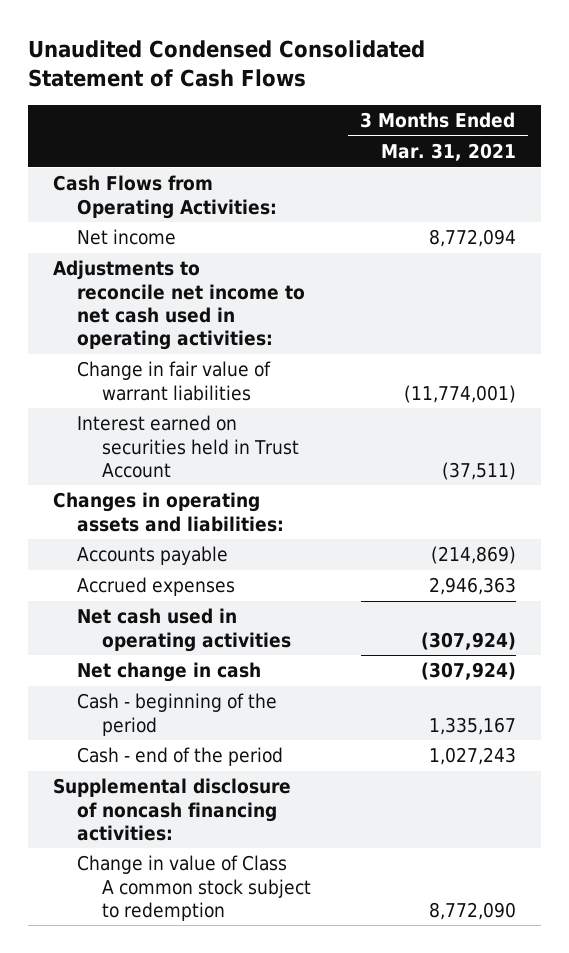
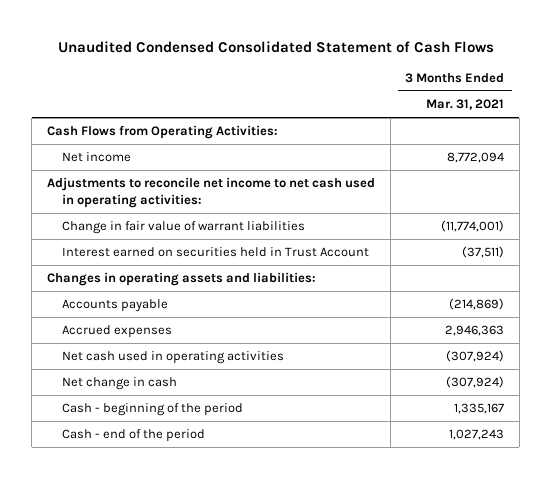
- Supplemental disclosure of noncash financing activities:
- Change in value of Class A common stock subject to redemption | 8,772,090

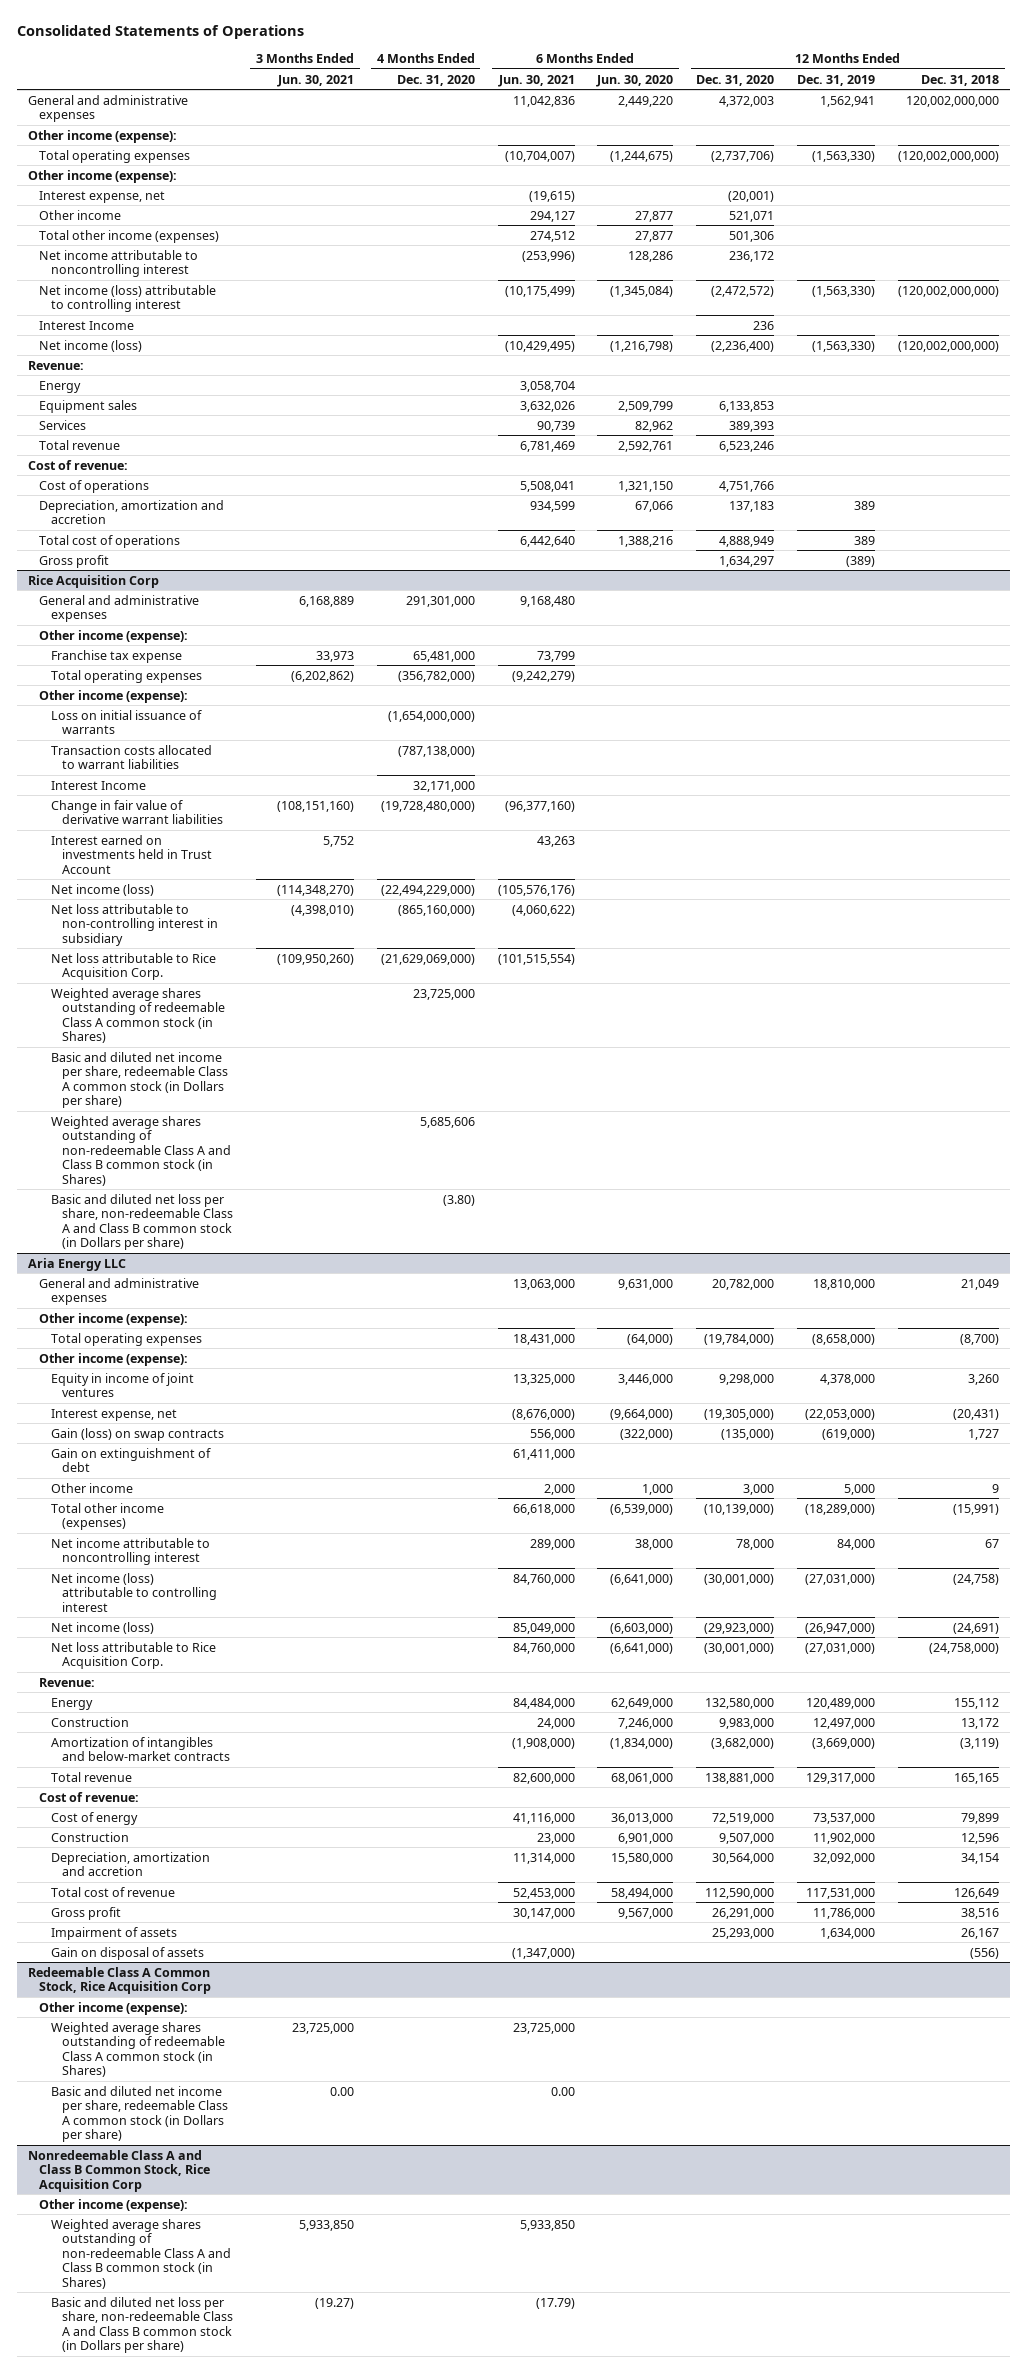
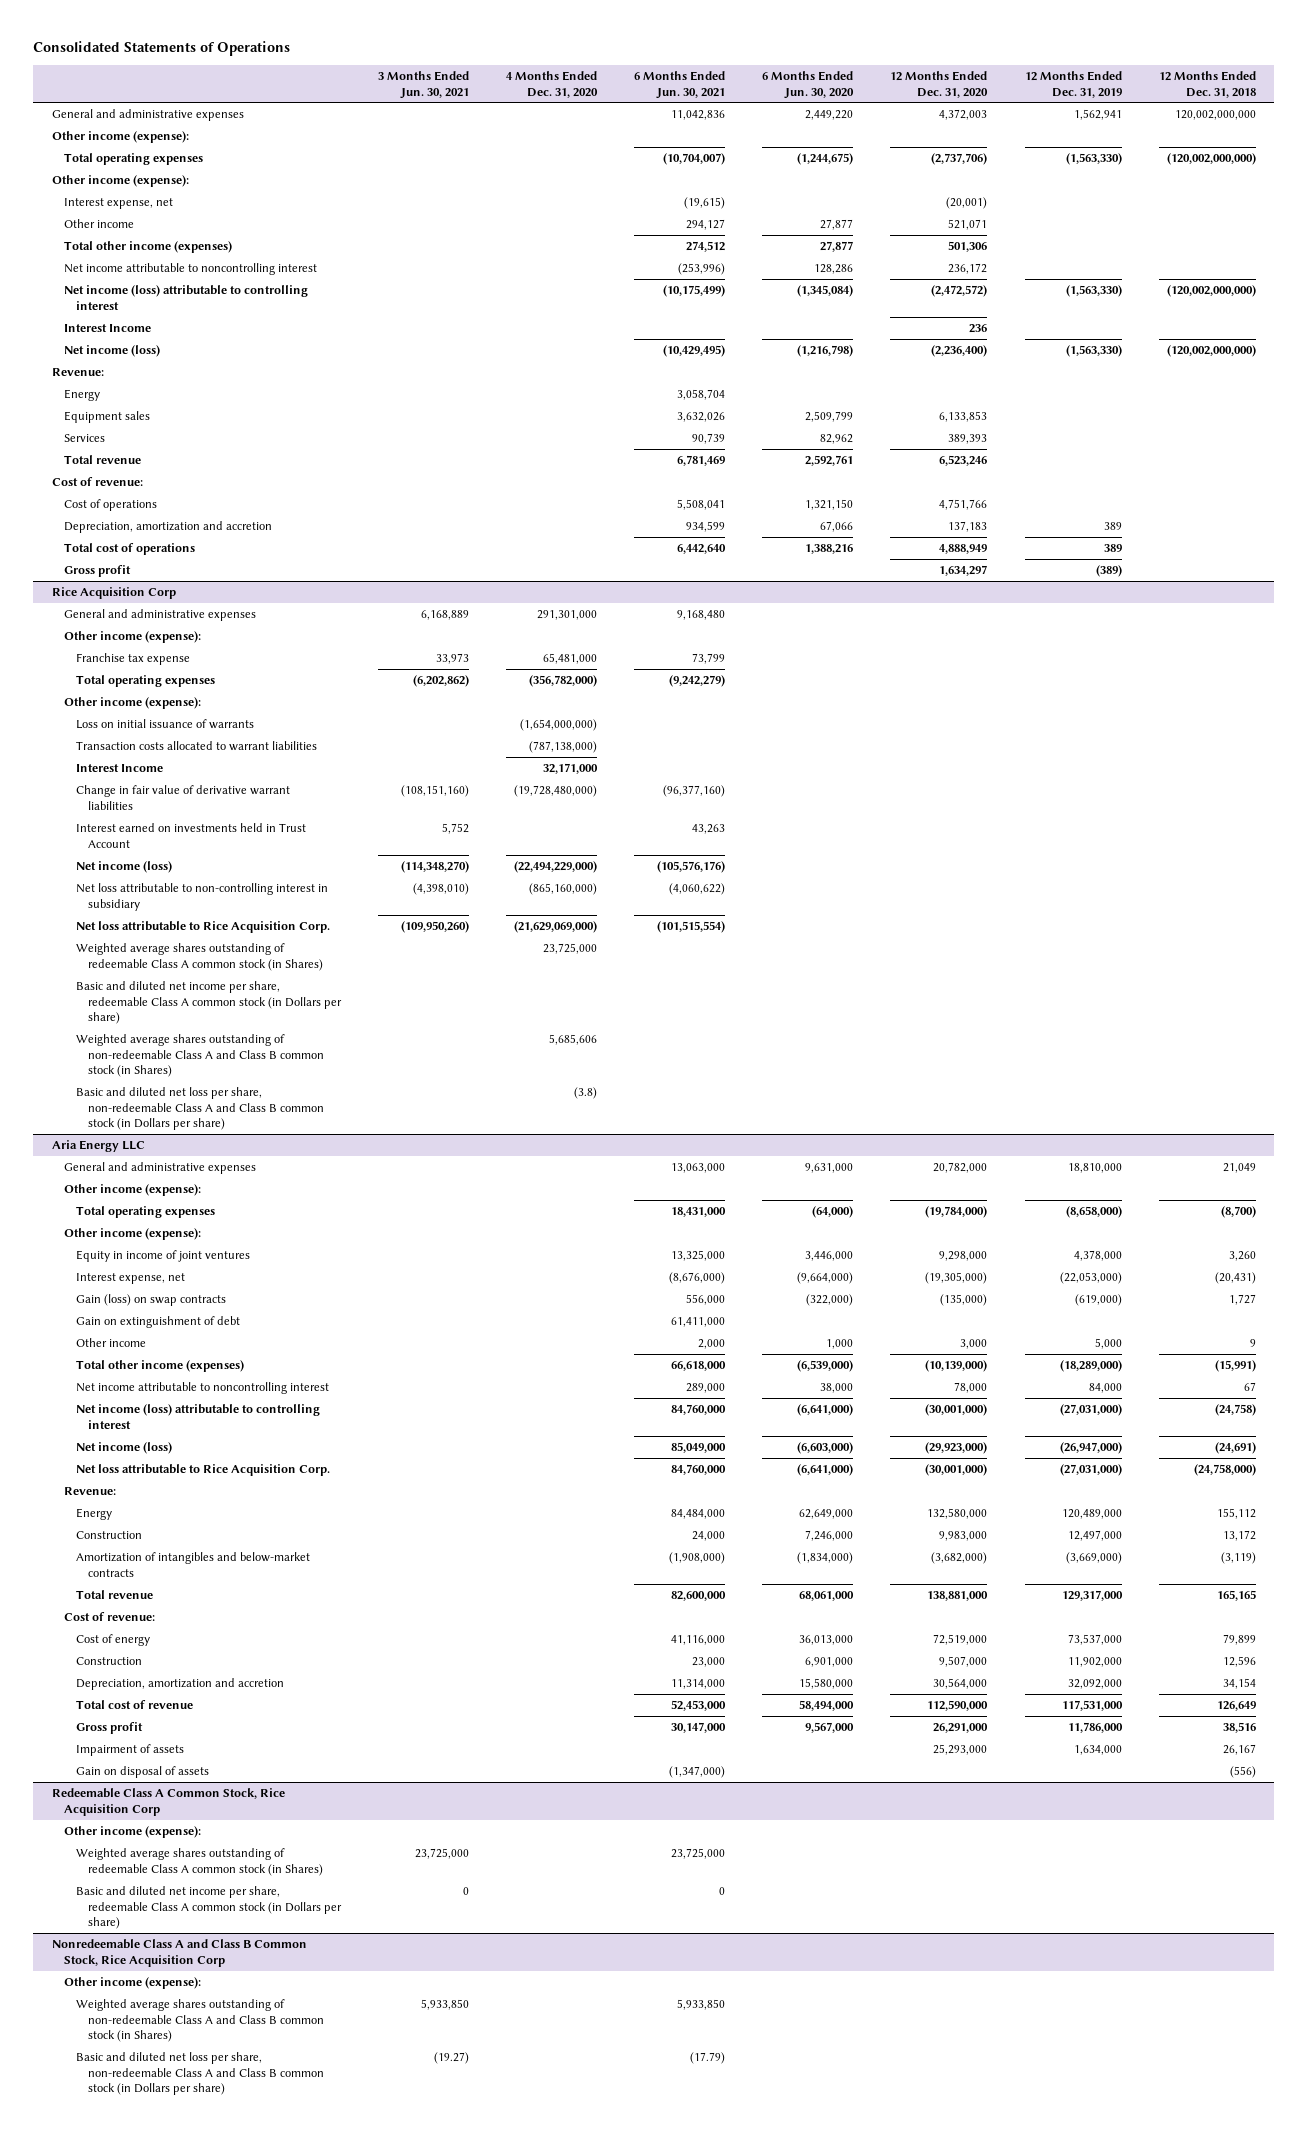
@ Rice Acquisition Corp
- Basic and diluted net loss per share, non-redeemable Class A and Class B common stock (in Dollars per share) | | (3.80) | | | | |
+ Basic and diluted net loss per share, non-redeemable Class A and Class B common stock (in Dollars per share) | | (3.8) | | | | |
@ Redeemable Class A Common Stock, Rice Acquisition Corp
- Basic and diluted net income per share, redeemable Class A common stock (in Dollars per share) | 0.00 | | 0.00 | | | |
+ Basic and diluted net income per share, redeemable Class A common stock (in Dollars per share) | 0 | | 0 | | | |

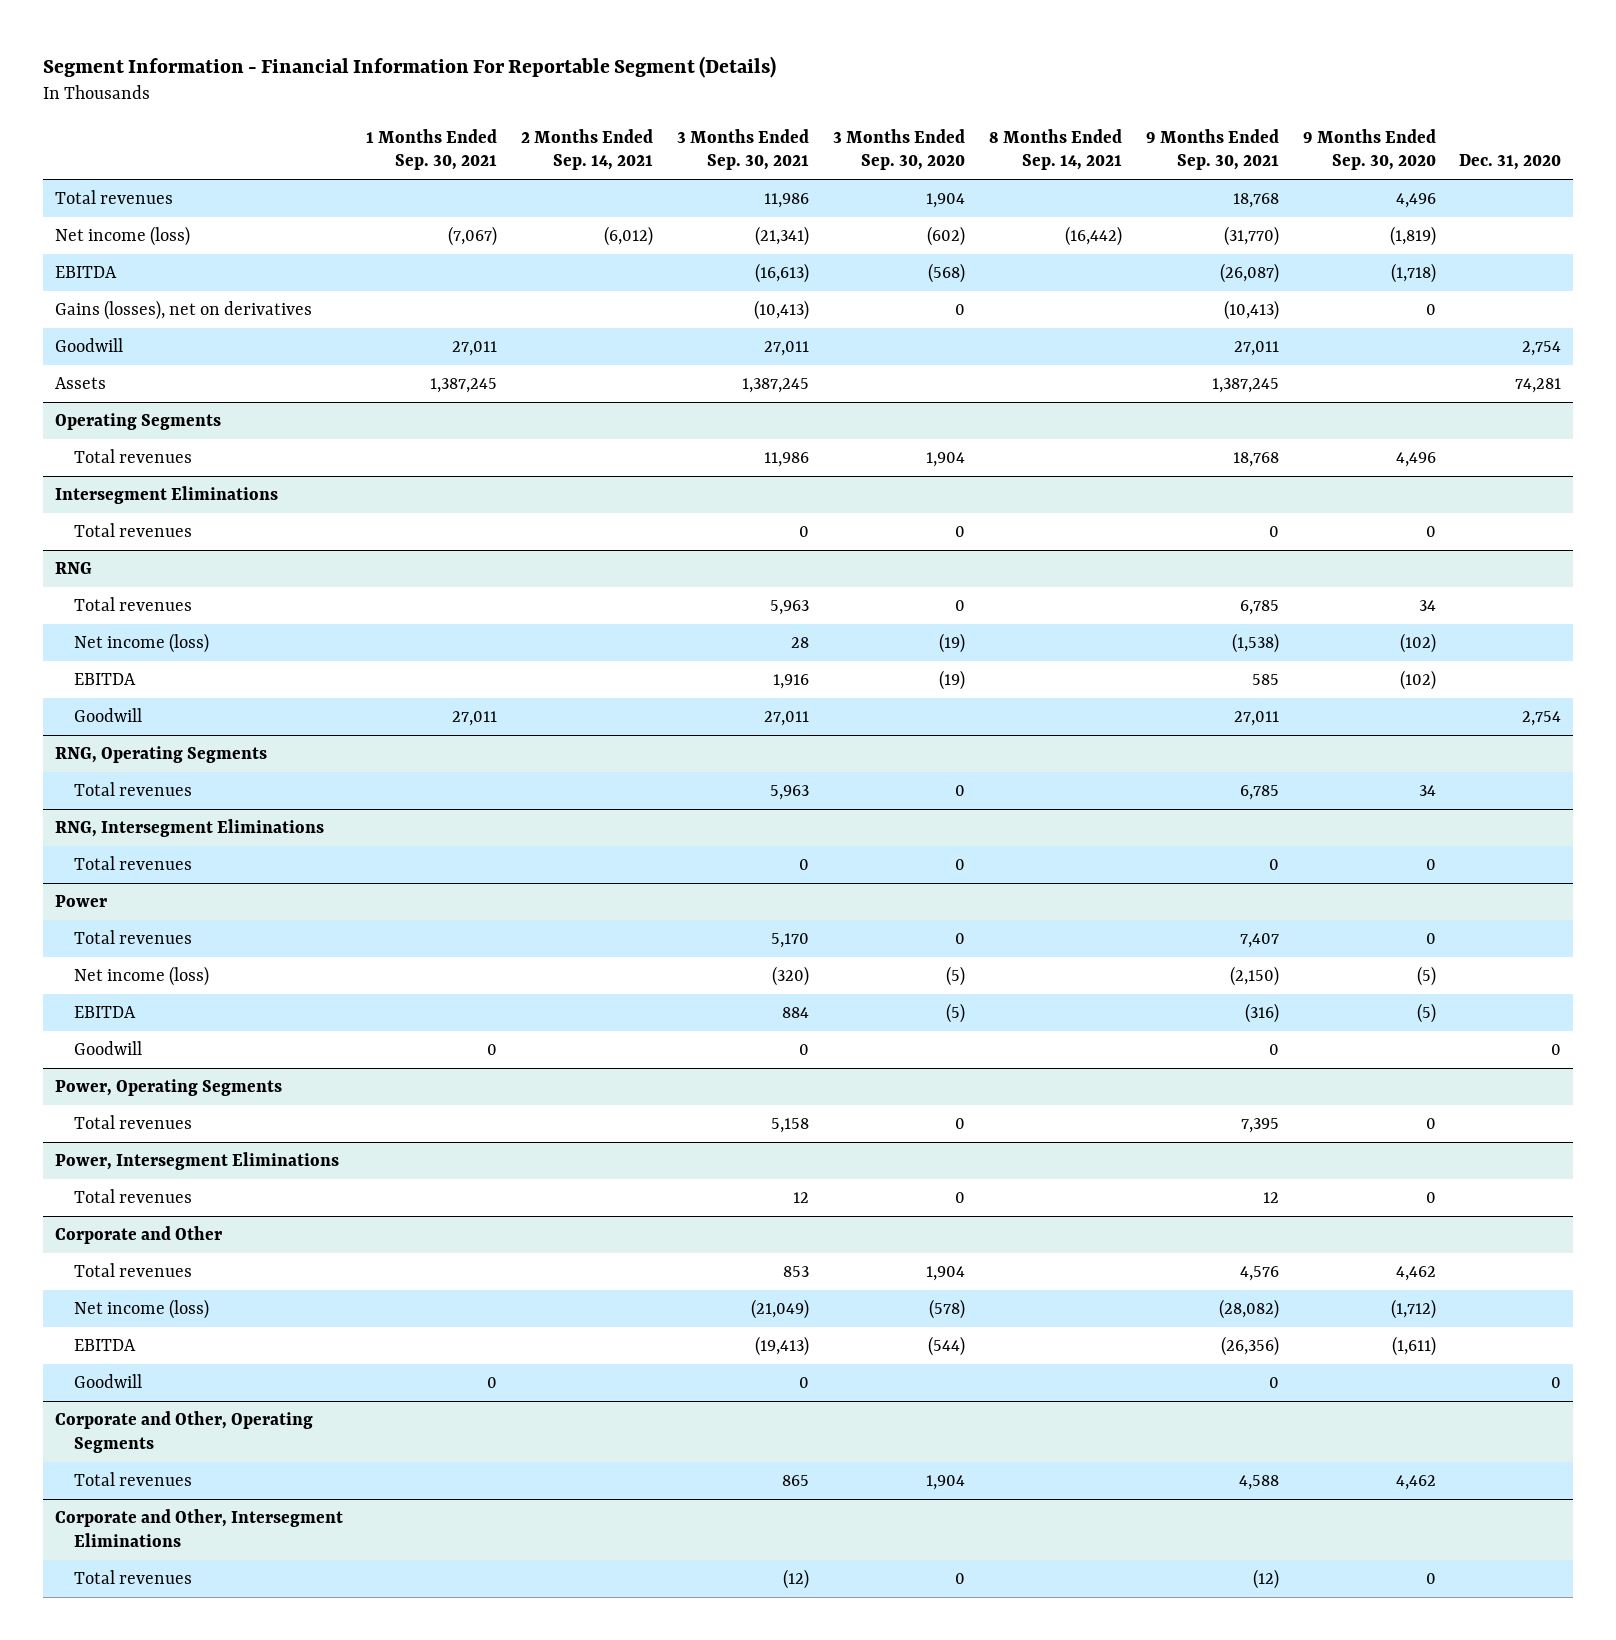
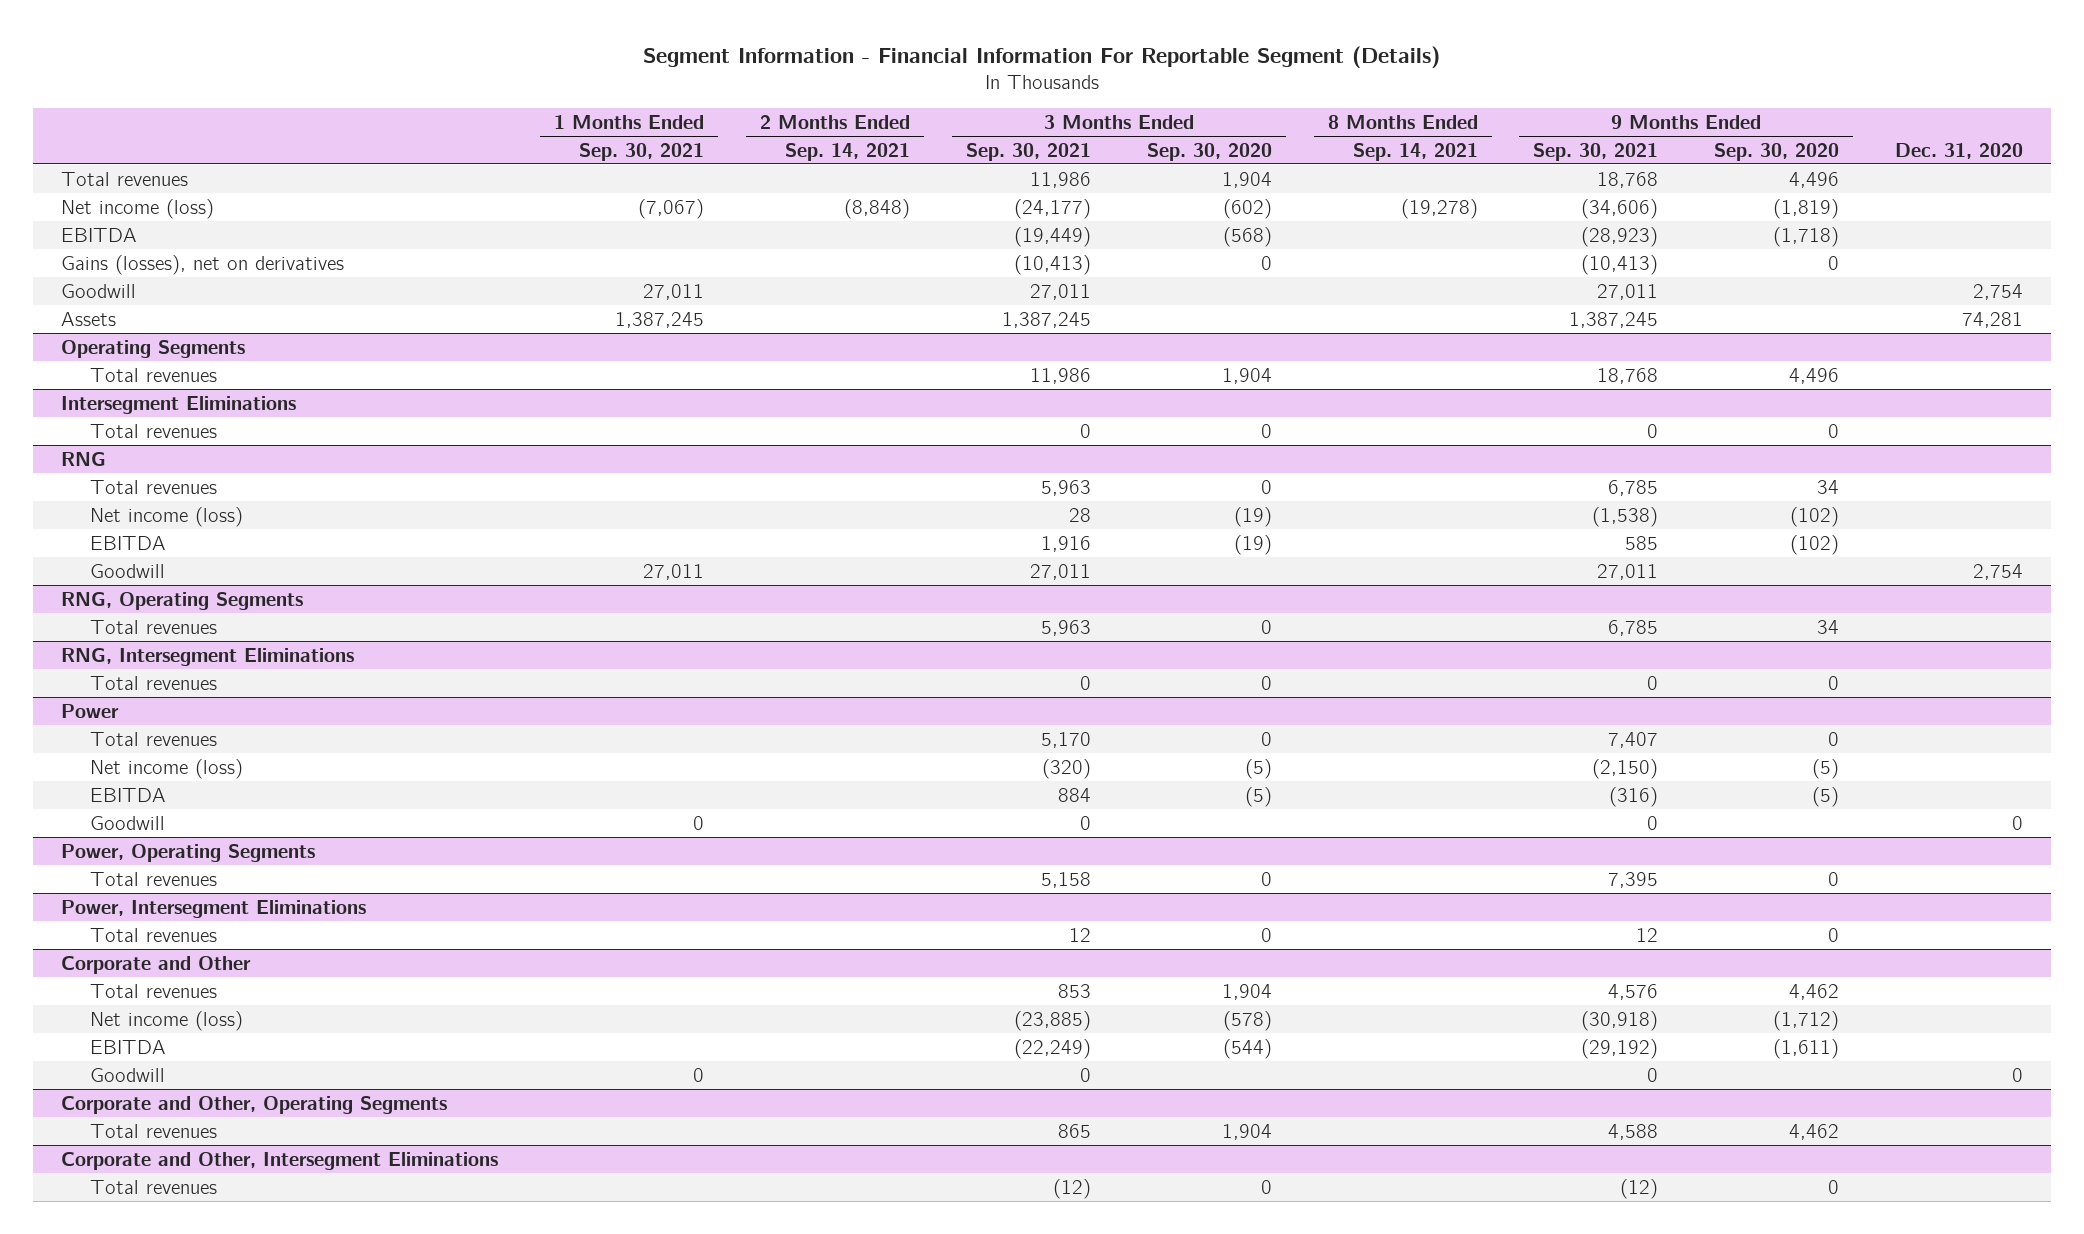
- Net income (loss) | (7,067) | (6,012) | (21,341) | (602) | (16,442) | (31,770) | (1,819) |
- EBITDA | | | (16,613) | (568) | | (26,087) | (1,718) |
+ Net income (loss) | (7,067) | (8,848) | (24,177) | (602) | (19,278) | (34,606) | (1,819) |
+ EBITDA | | | (19,449) | (568) | | (28,923) | (1,718) |
@ Corporate and Other
- Net income (loss) | | | (21,049) | (578) | | (28,082) | (1,712) |
- EBITDA | | | (19,413) | (544) | | (26,356) | (1,611) |
+ Net income (loss) | | | (23,885) | (578) | | (30,918) | (1,712) |
+ EBITDA | | | (22,249) | (544) | | (29,192) | (1,611) |

